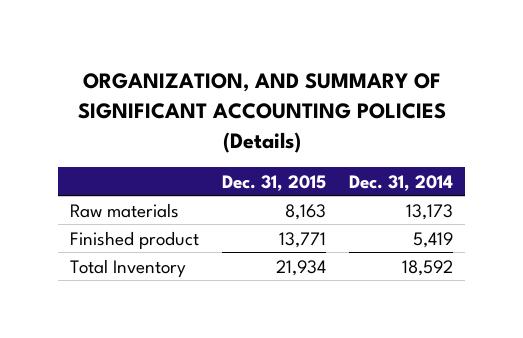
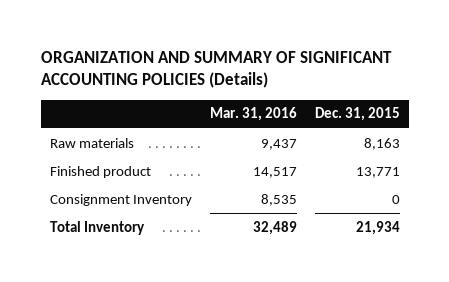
- ORGANIZATION, AND SUMMARY OF SIGNIFICANT ACCOUNTING POLICIES (Details)
+ ORGANIZATION AND SUMMARY OF SIGNIFICANT ACCOUNTING POLICIES (Details)
- | Dec. 31, 2015 | Dec. 31, 2014
+ | Mar. 31, 2016 | Dec. 31, 2015
+ Consignment Inventory | 8,535 | 0

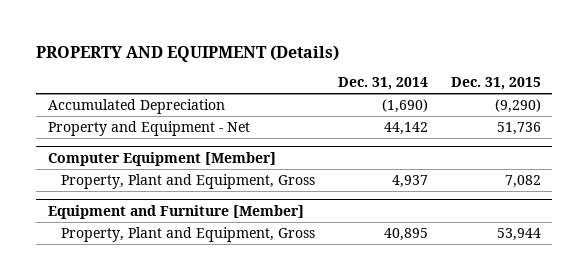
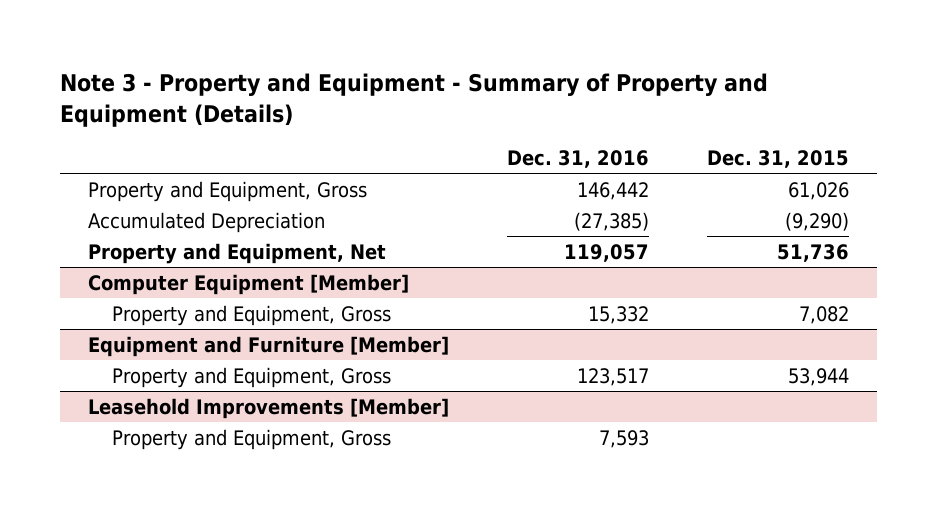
- PROPERTY AND EQUIPMENT (Details)
+ Note 3 - Property and Equipment - Summary of Property and Equipment (Details)
- | Dec. 31, 2014 | Dec. 31, 2015
+ | Dec. 31, 2016 | Dec. 31, 2015
+ Property and Equipment, Gross | 146,442 | 61,026
- Property and Equipment - Net | 44,142 | 51,736
+ Property and Equipment, Net | 119,057 | 51,736
@ Computer Equipment [Member]
- Property, Plant and Equipment, Gross | 4,937 | 7,082
+ Property and Equipment, Gross | 15,332 | 7,082
@ Equipment and Furniture [Member]
- Property, Plant and Equipment, Gross | 40,895 | 53,944
+ Property and Equipment, Gross | 123,517 | 53,944
+ Leasehold Improvements [Member]
+ Property and Equipment, Gross | 7,593 |

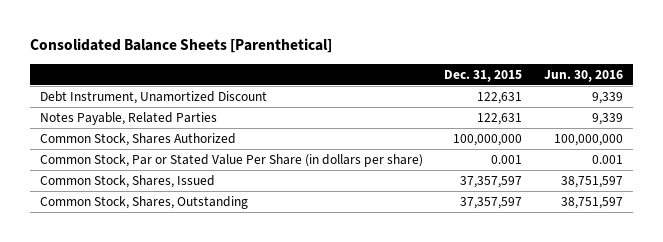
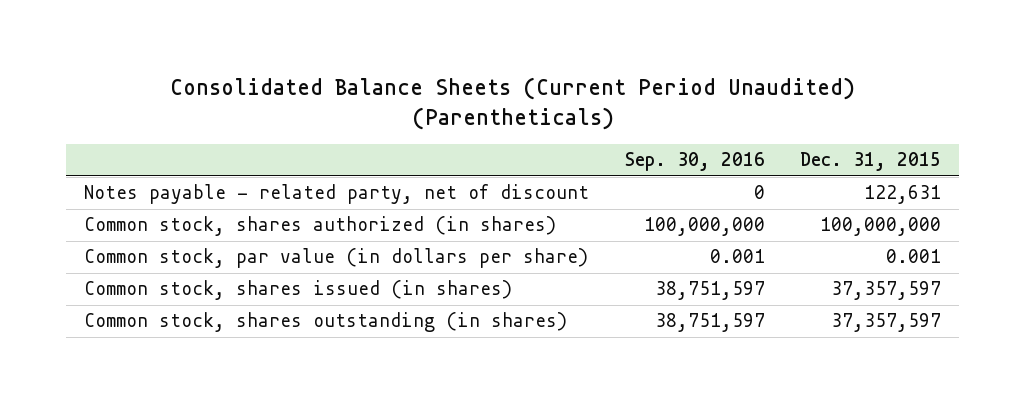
- Consolidated Balance Sheets [Parenthetical]
+ Consolidated Balance Sheets (Current Period Unaudited) (Parentheticals)
- | Dec. 31, 2015 | Jun. 30, 2016
+ | Sep. 30, 2016 | Dec. 31, 2015
- Debt Instrument, Unamortized Discount | 122,631 | 9,339
- Notes Payable, Related Parties | 122,631 | 9,339
- Common Stock, Shares Authorized | 100,000,000 | 100,000,000
- Common Stock, Par or Stated Value Per Share (in dollars per share) | 0.001 | 0.001
- Common Stock, Shares, Issued | 37,357,597 | 38,751,597
- Common Stock, Shares, Outstanding | 37,357,597 | 38,751,597
+ Notes payable - related party, net of discount | 0 | 122,631
+ Common stock, shares authorized (in shares) | 100,000,000 | 100,000,000
+ Common stock, par value (in dollars per share) | 0.001 | 0.001
+ Common stock, shares issued (in shares) | 38,751,597 | 37,357,597
+ Common stock, shares outstanding (in shares) | 38,751,597 | 37,357,597

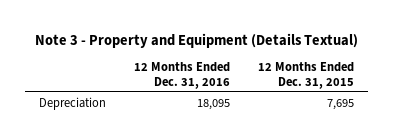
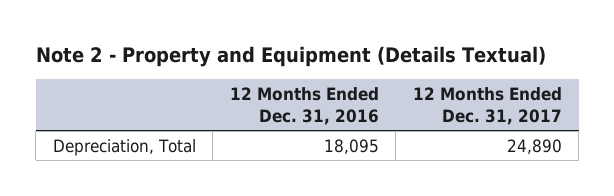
- Note 3 - Property and Equipment (Details Textual)
+ Note 2 - Property and Equipment (Details Textual)
- | 12 Months Ended Dec. 31, 2016 | 12 Months Ended Dec. 31, 2015
+ | 12 Months Ended Dec. 31, 2016 | 12 Months Ended Dec. 31, 2017
- Depreciation | 18,095 | 7,695
+ Depreciation, Total | 18,095 | 24,890

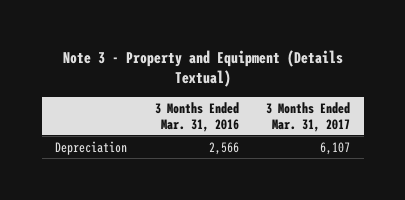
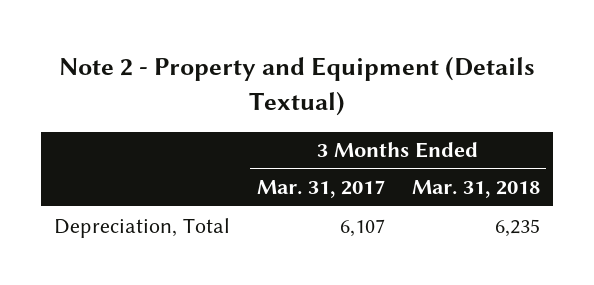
- Note 3 - Property and Equipment (Details Textual)
+ Note 2 - Property and Equipment (Details Textual)
- | 3 Months Ended Mar. 31, 2016 | 3 Months Ended Mar. 31, 2017
+ | 3 Months Ended Mar. 31, 2017 | 3 Months Ended Mar. 31, 2018
- Depreciation | 2,566 | 6,107
+ Depreciation, Total | 6,107 | 6,235

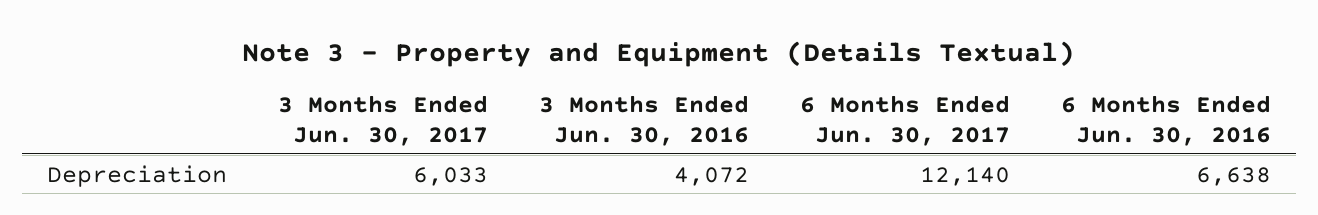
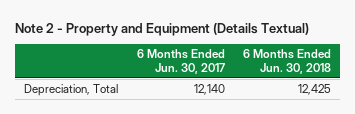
- Note 3 - Property and Equipment (Details Textual)
+ Note 2 - Property and Equipment (Details Textual)
- | 3 Months Ended Jun. 30, 2017 | 3 Months Ended Jun. 30, 2016 | 6 Months Ended Jun. 30, 2017 | 6 Months Ended Jun. 30, 2016
+ | 6 Months Ended Jun. 30, 2017 | 6 Months Ended Jun. 30, 2018
- Depreciation | 6,033 | 4,072 | 12,140 | 6,638
+ Depreciation, Total | 12,140 | 12,425

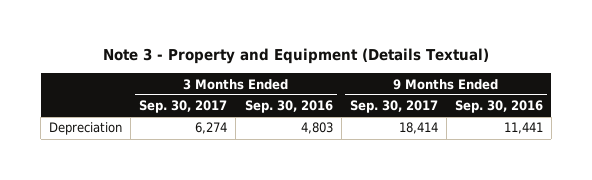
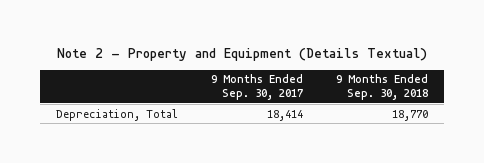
- Note 3 - Property and Equipment (Details Textual)
+ Note 2 - Property and Equipment (Details Textual)
- | 3 Months Ended Sep. 30, 2017 | 3 Months Ended Sep. 30, 2016 | 9 Months Ended Sep. 30, 2017 | 9 Months Ended Sep. 30, 2016
+ | 9 Months Ended Sep. 30, 2017 | 9 Months Ended Sep. 30, 2018
- Depreciation | 6,274 | 4,803 | 18,414 | 11,441
+ Depreciation, Total | 18,414 | 18,770

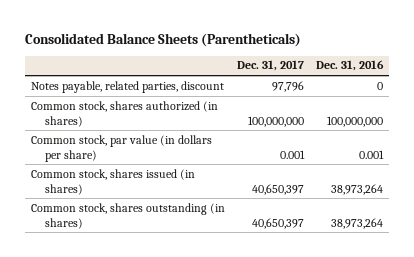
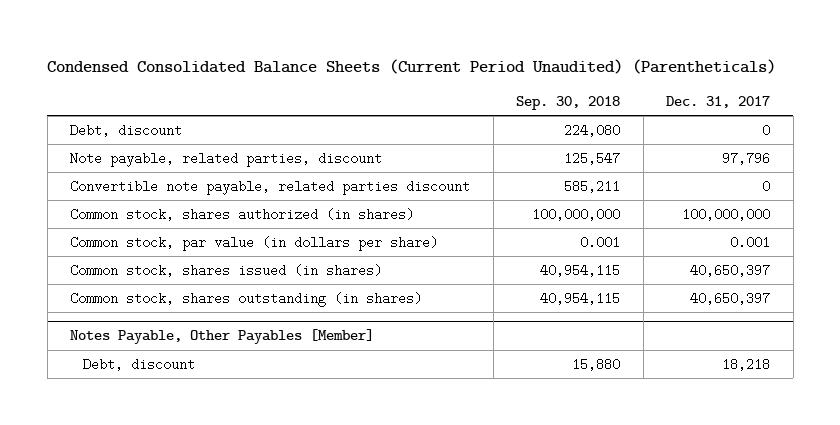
- Consolidated Balance Sheets (Parentheticals)
+ Condensed Consolidated Balance Sheets (Current Period Unaudited) (Parentheticals)
- | Dec. 31, 2017 | Dec. 31, 2016
+ | Sep. 30, 2018 | Dec. 31, 2017
- Notes payable, related parties, discount | 97,796 | 0
+ Debt, discount | 224,080 | 0
+ Note payable, related parties, discount | 125,547 | 97,796
+ Convertible note payable, related parties discount | 585,211 | 0
+ Notes Payable, Other Payables [Member]
+ Debt, discount | 15,880 | 18,218

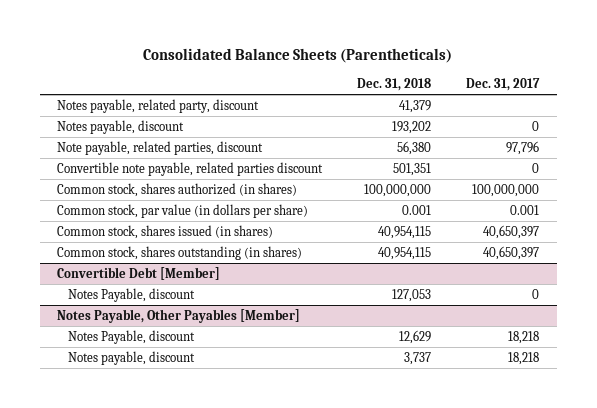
- Condensed Consolidated Balance Sheets (Current Period Unaudited) (Parentheticals)
+ Consolidated Balance Sheets (Parentheticals)
- | Sep. 30, 2018 | Dec. 31, 2017
+ | Dec. 31, 2018 | Dec. 31, 2017
- Debt, discount | 224,080 | 0
+ Notes payable, related party, discount | 41,379 |
+ Notes payable, discount | 193,202 | 0
+ Convertible Debt [Member]
+ Notes Payable, discount | 127,053 | 0
@ Notes Payable, Other Payables [Member]
- Debt, discount | 15,880 | 18,218
+ Notes Payable, discount | 12,629 | 18,218
+ Notes payable, discount | 3,737 | 18,218

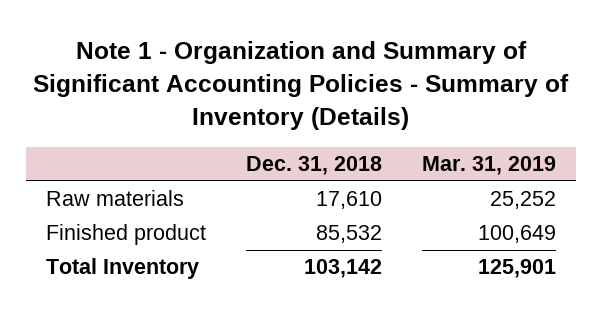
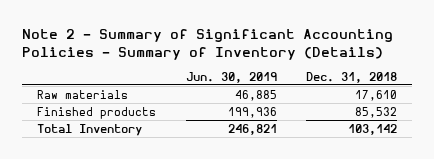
- Note 1 - Organization and Summary of Significant Accounting Policies - Summary of Inventory (Details)
+ Note 2 - Summary of Significant Accounting Policies - Summary of Inventory (Details)
- | Dec. 31, 2018 | Mar. 31, 2019
+ | Jun. 30, 2019 | Dec. 31, 2018
- Finished product | 85,532 | 100,649
+ Finished products | 199,936 | 85,532

